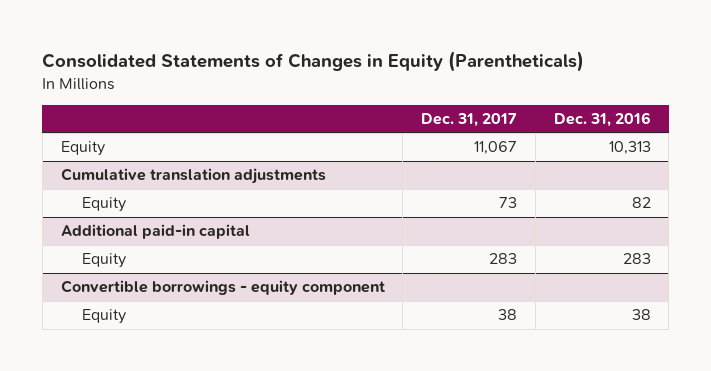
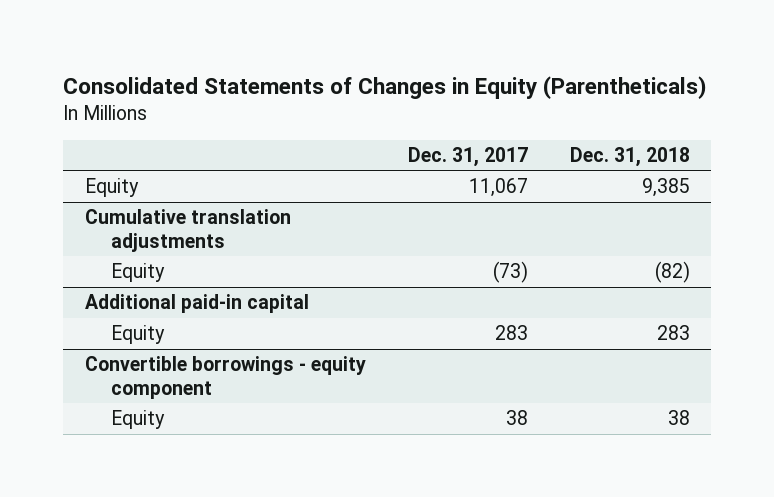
- | Dec. 31, 2017 | Dec. 31, 2016
+ | Dec. 31, 2017 | Dec. 31, 2018
@ Cumulative translation adjustments
- Equity | 73 | 82
+ Equity | (73) | (82)

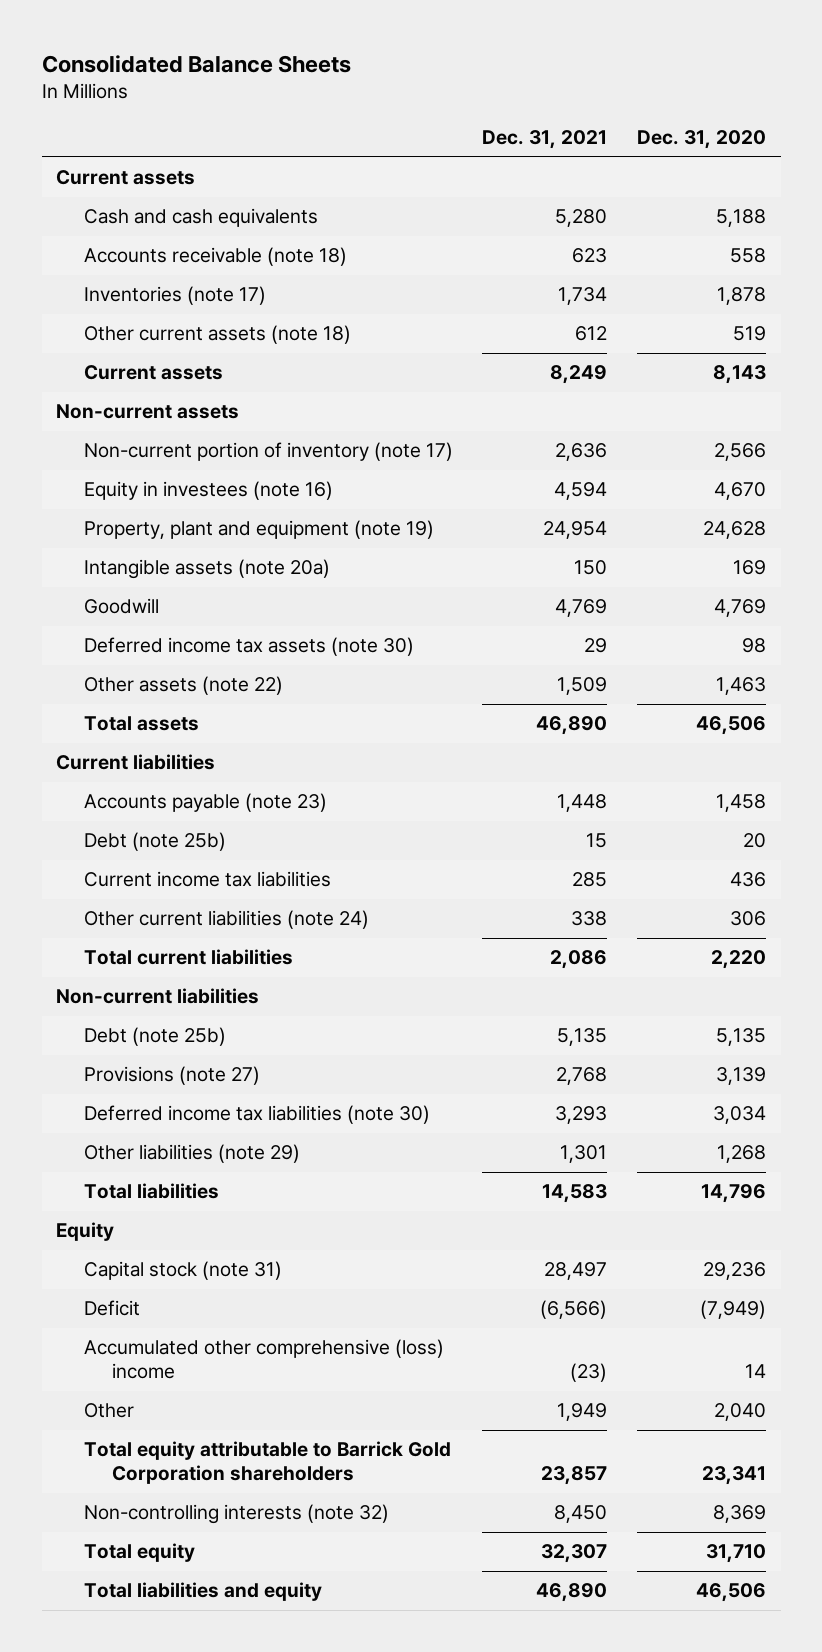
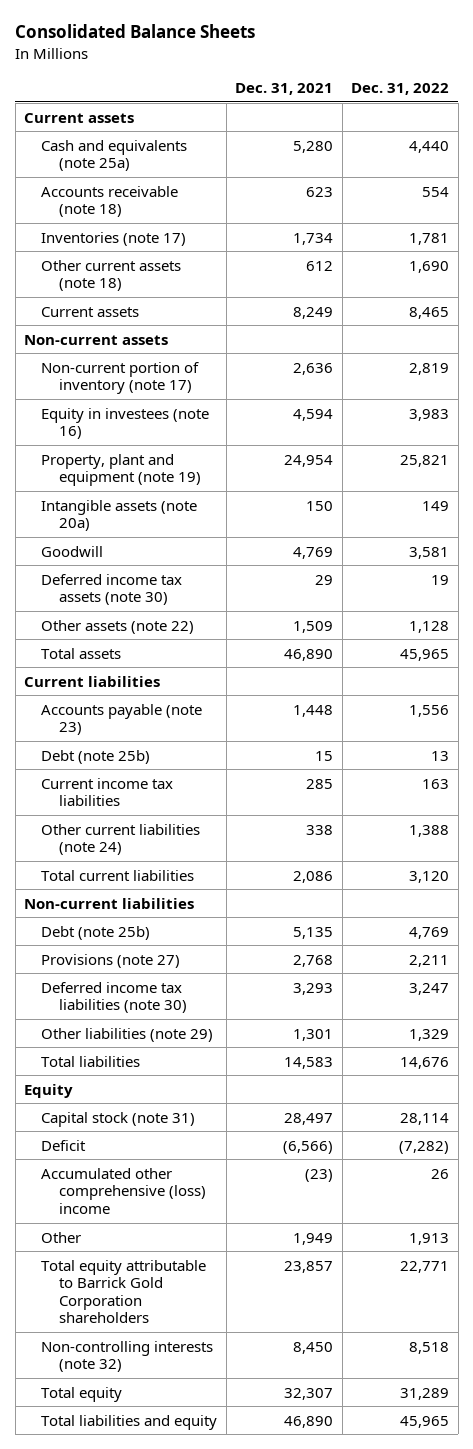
- | Dec. 31, 2021 | Dec. 31, 2020
+ | Dec. 31, 2021 | Dec. 31, 2022
- Cash and cash equivalents | 5,280 | 5,188
+ Cash and equivalents (note 25a) | 5,280 | 4,440

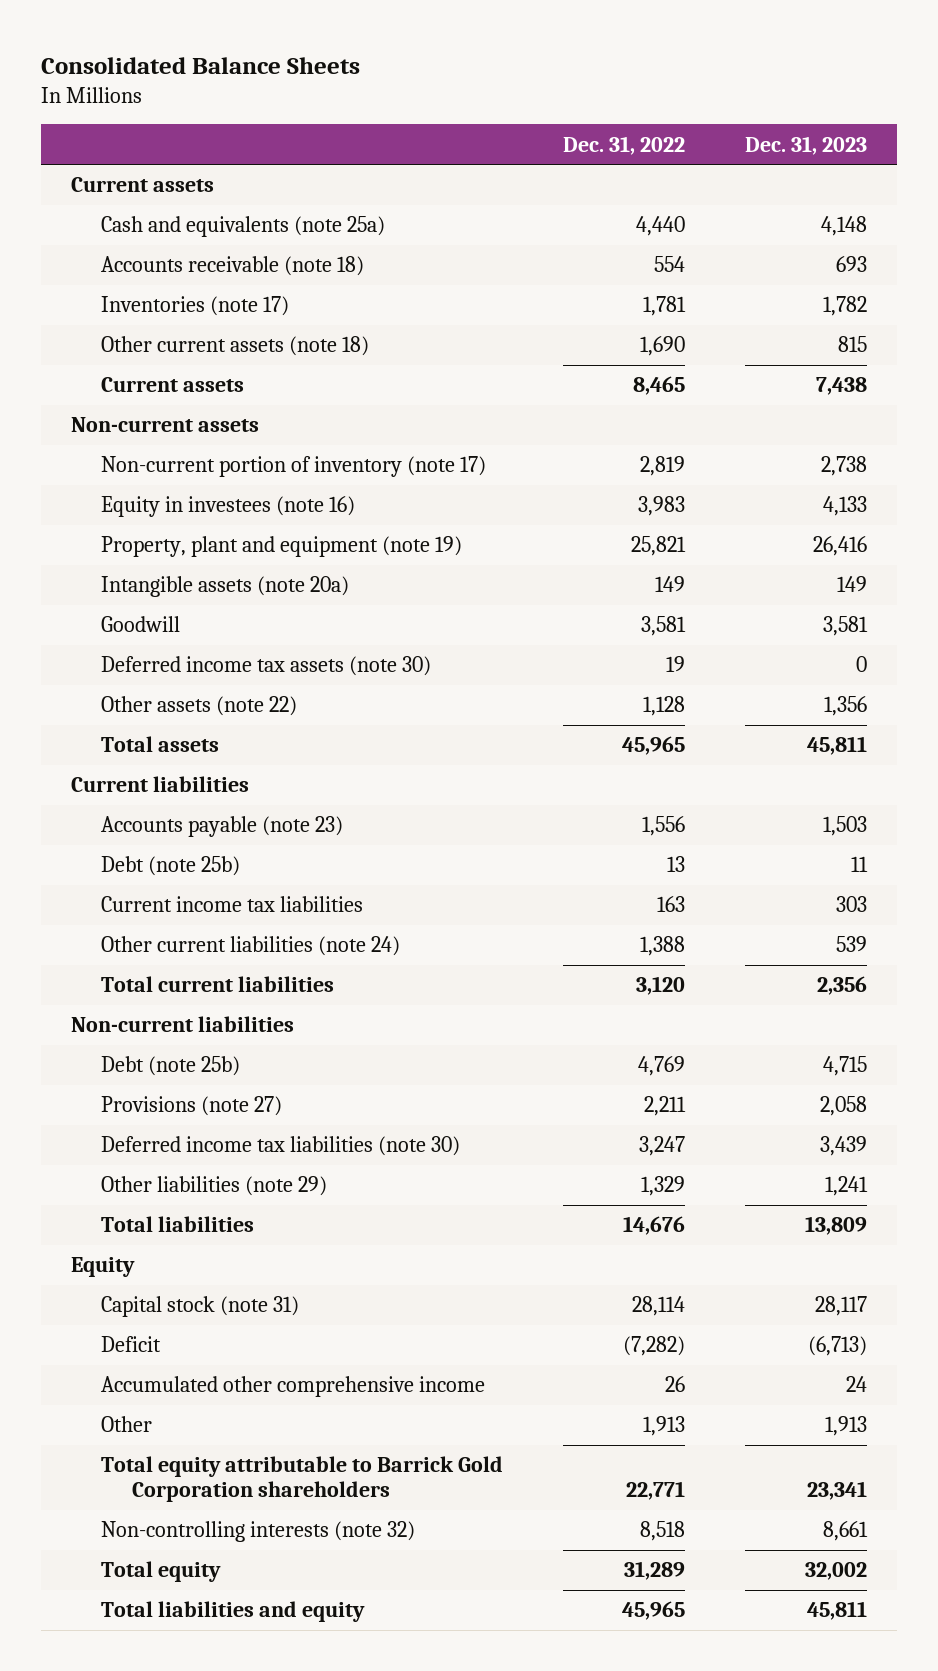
- | Dec. 31, 2021 | Dec. 31, 2022
+ | Dec. 31, 2022 | Dec. 31, 2023
- Accumulated other comprehensive (loss) income | (23) | 26
+ Accumulated other comprehensive income | 26 | 24

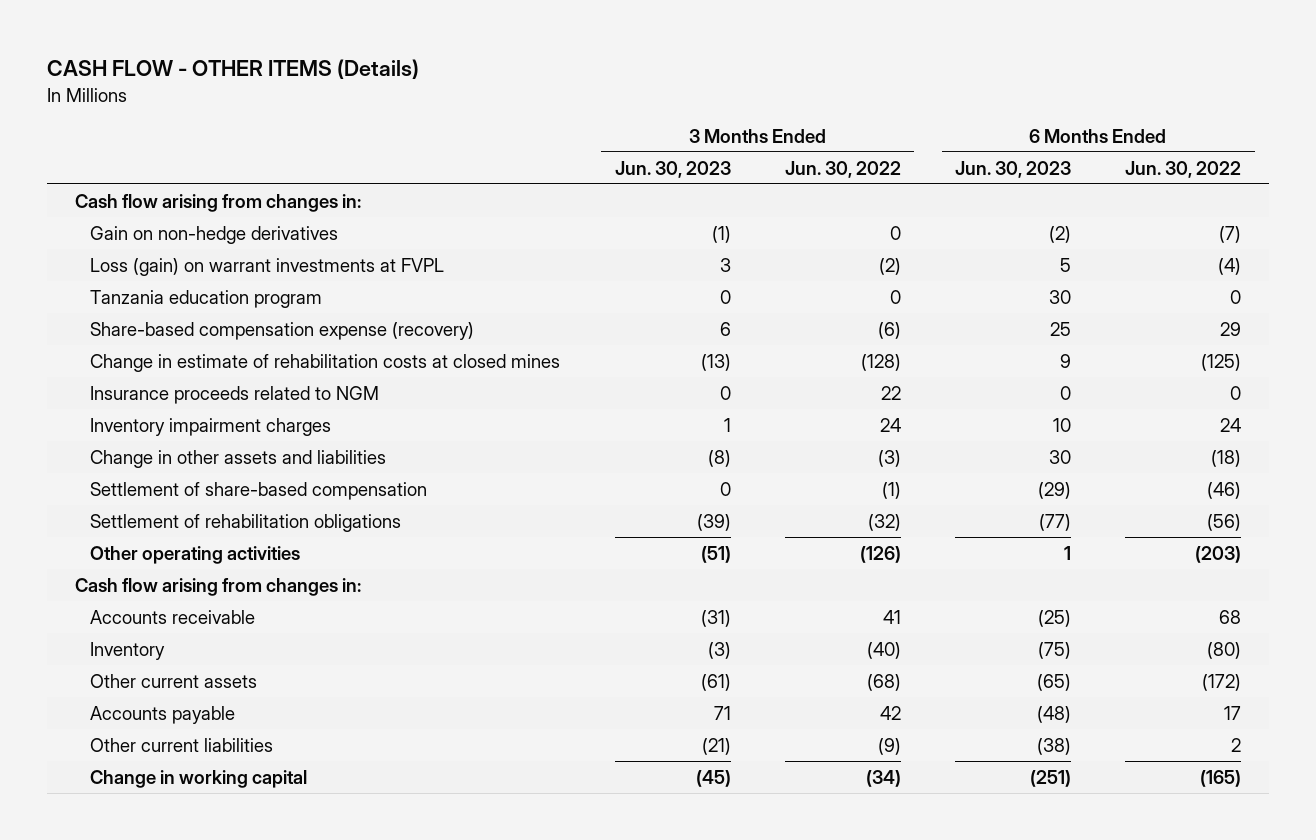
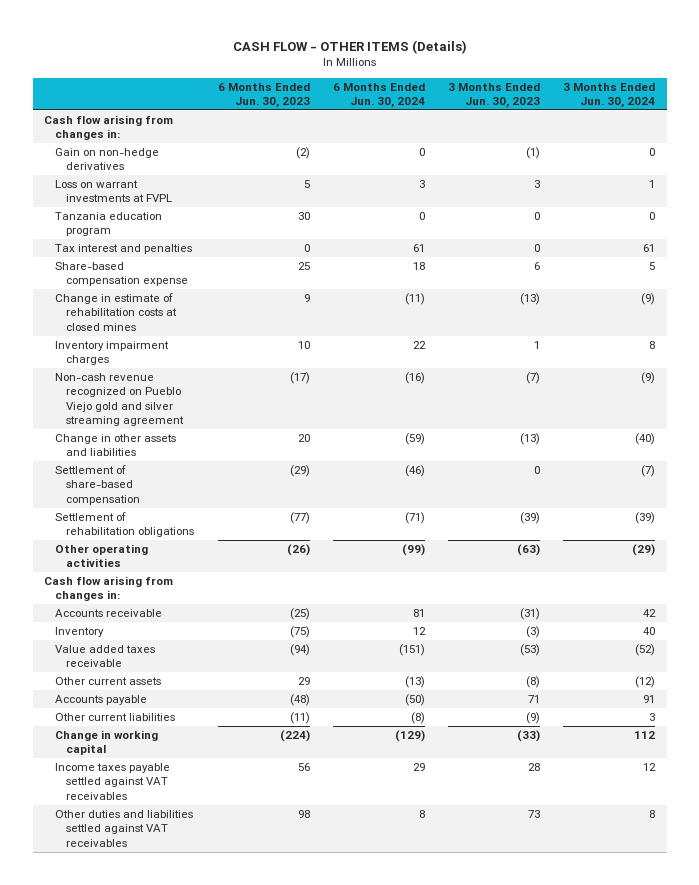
- | 3 Months Ended Jun. 30, 2023 | 3 Months Ended Jun. 30, 2022 | 6 Months Ended Jun. 30, 2023 | 6 Months Ended Jun. 30, 2022
+ | 6 Months Ended Jun. 30, 2023 | 6 Months Ended Jun. 30, 2024 | 3 Months Ended Jun. 30, 2023 | 3 Months Ended Jun. 30, 2024
- Loss (gain) on warrant investments at FVPL | 3 | (2) | 5 | (4)
+ Loss on warrant investments at FVPL | 5 | 3 | 3 | 1
- Share-based compensation expense (recovery) | 6 | (6) | 25 | 29
+ Tax interest and penalties | 0 | 61 | 0 | 61
+ Share-based compensation expense | 25 | 18 | 6 | 5
- Insurance proceeds related to NGM | 0 | 22 | 0 | 0
- Change in other assets and liabilities | (8) | (3) | 30 | (18)
+ Non-cash revenue recognized on Pueblo Viejo gold and silver streaming agreement | (17) | (16) | (7) | (9)
+ Change in other assets and liabilities | 20 | (59) | (13) | (40)
- Other operating activities | (51) | (126) | 1 | (203)
+ Other operating activities | (26) | (99) | (63) | (29)
- Other current assets | (61) | (68) | (65) | (172)
+ Value added taxes receivable | (94) | (151) | (53) | (52)
+ Other current assets | 29 | (13) | (8) | (12)
- Other current liabilities | (21) | (9) | (38) | 2
- Change in working capital | (45) | (34) | (251) | (165)
+ Other current liabilities | (11) | (8) | (9) | 3
+ Change in working capital | (224) | (129) | (33) | 112
+ Income taxes payable settled against VAT receivables | 56 | 29 | 28 | 12
+ Other duties and liabilities settled against VAT receivables | 98 | 8 | 73 | 8

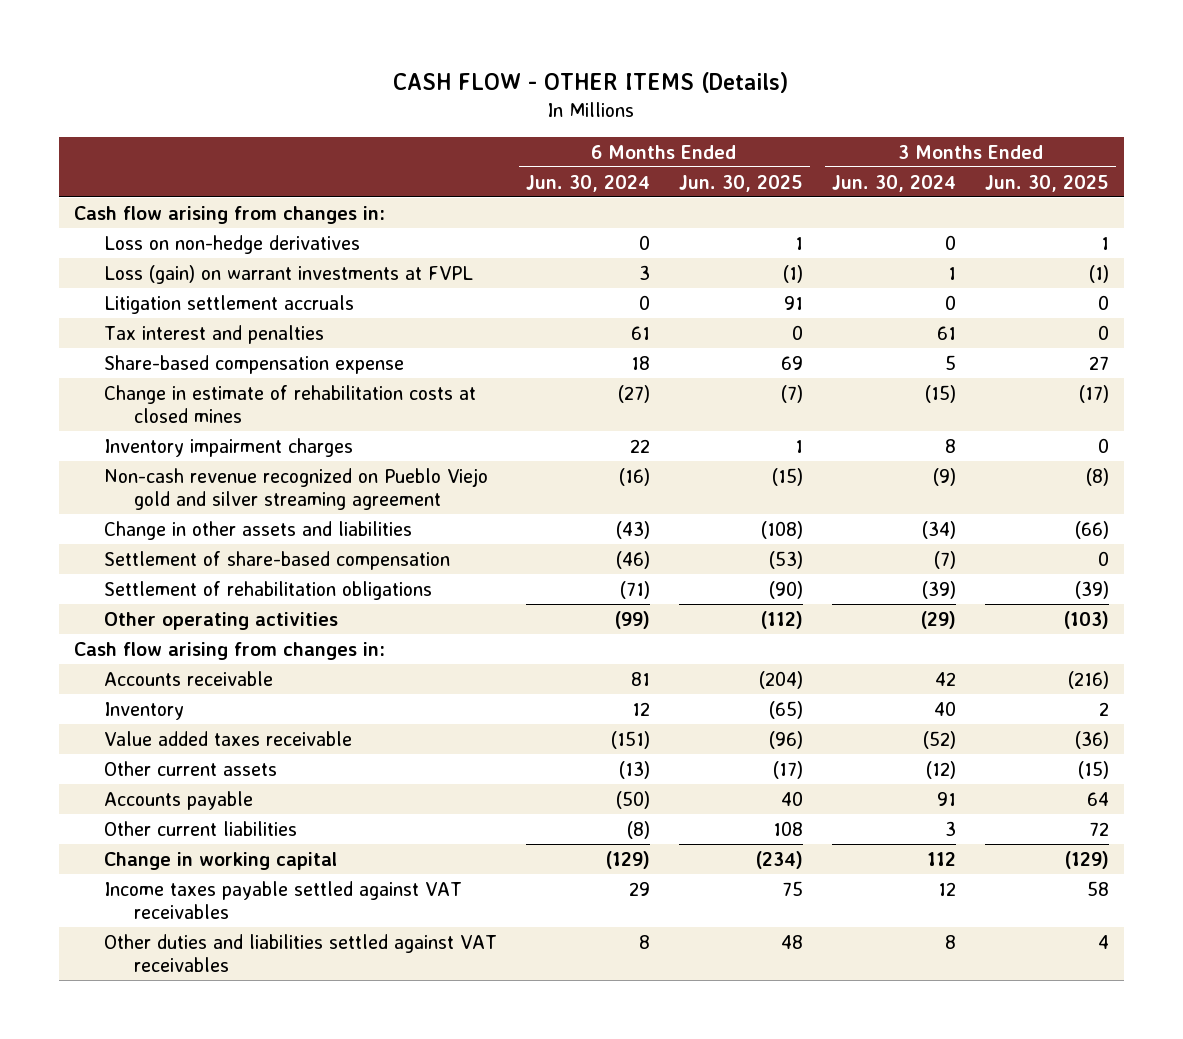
- | 6 Months Ended Jun. 30, 2023 | 6 Months Ended Jun. 30, 2024 | 3 Months Ended Jun. 30, 2023 | 3 Months Ended Jun. 30, 2024
+ | 6 Months Ended Jun. 30, 2024 | 6 Months Ended Jun. 30, 2025 | 3 Months Ended Jun. 30, 2024 | 3 Months Ended Jun. 30, 2025
- Gain on non-hedge derivatives | (2) | 0 | (1) | 0
- Loss on warrant investments at FVPL | 5 | 3 | 3 | 1
- Tanzania education program | 30 | 0 | 0 | 0
+ Loss on non-hedge derivatives | 0 | 1 | 0 | 1
+ Loss (gain) on warrant investments at FVPL | 3 | (1) | 1 | (1)
+ Litigation settlement accruals | 0 | 91 | 0 | 0
- Change in estimate of rehabilitation costs at closed mines | 9 | (11) | (13) | (9)
+ Change in estimate of rehabilitation costs at closed mines | (27) | (7) | (15) | (17)
- Change in other assets and liabilities | 20 | (59) | (13) | (40)
+ Change in other assets and liabilities | (43) | (108) | (34) | (66)

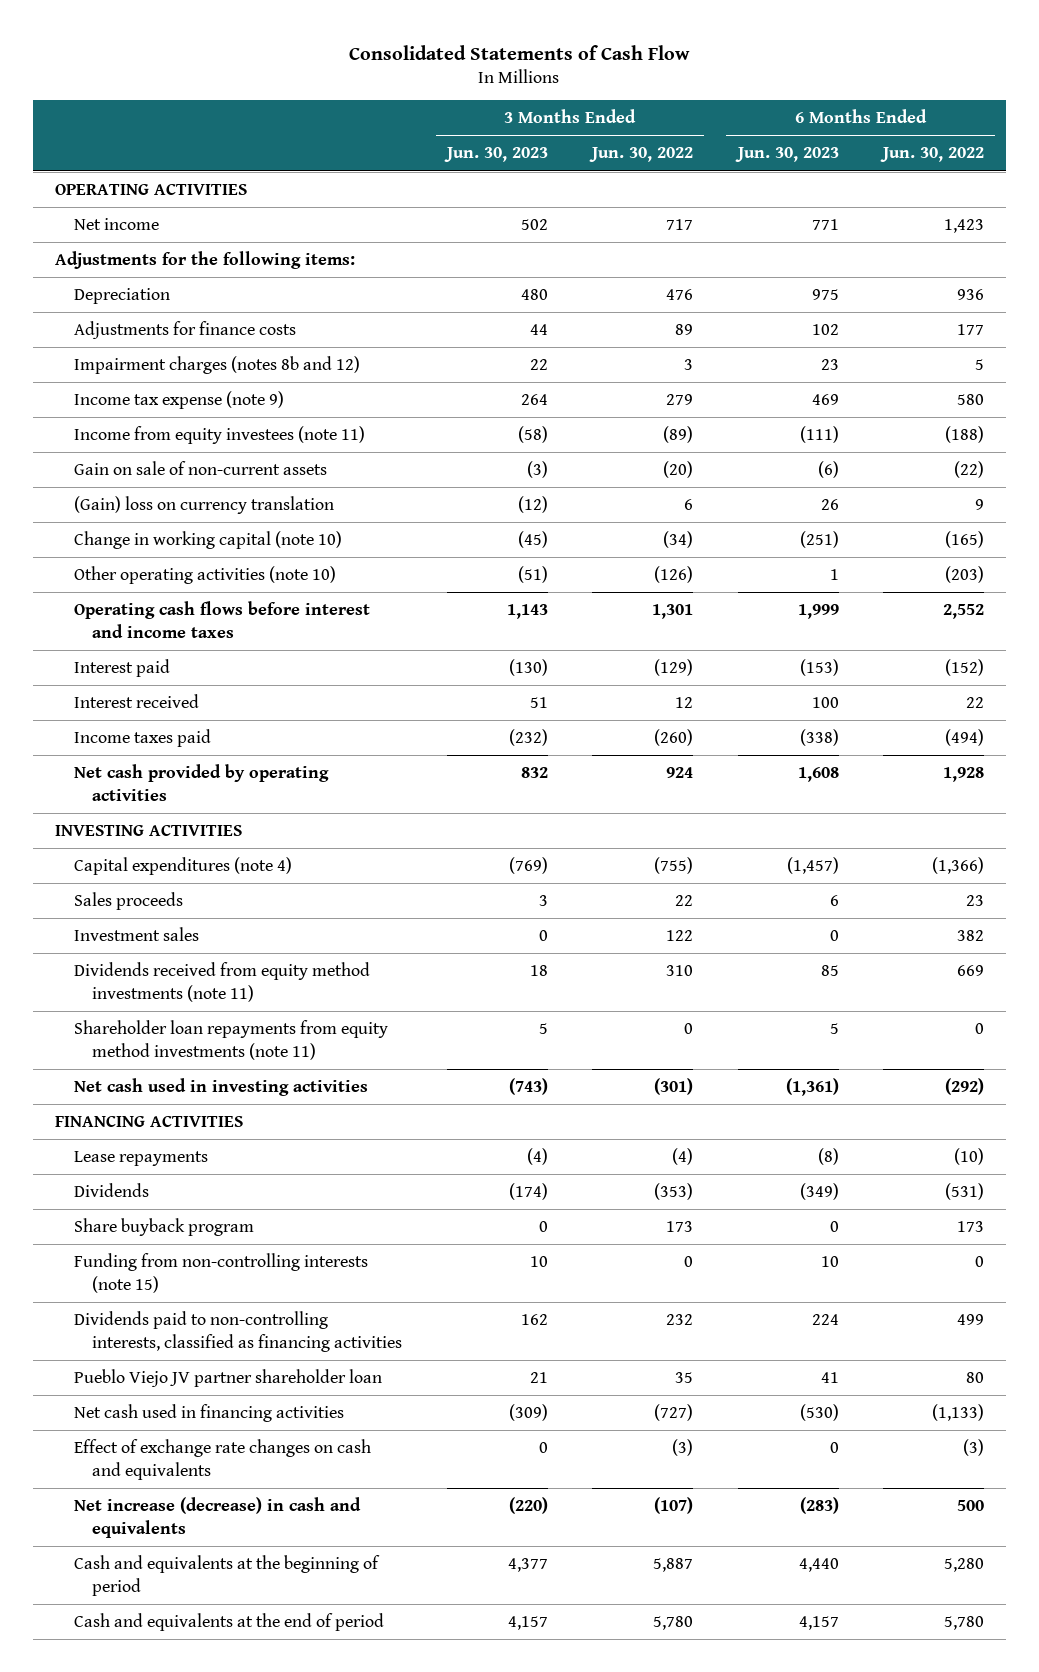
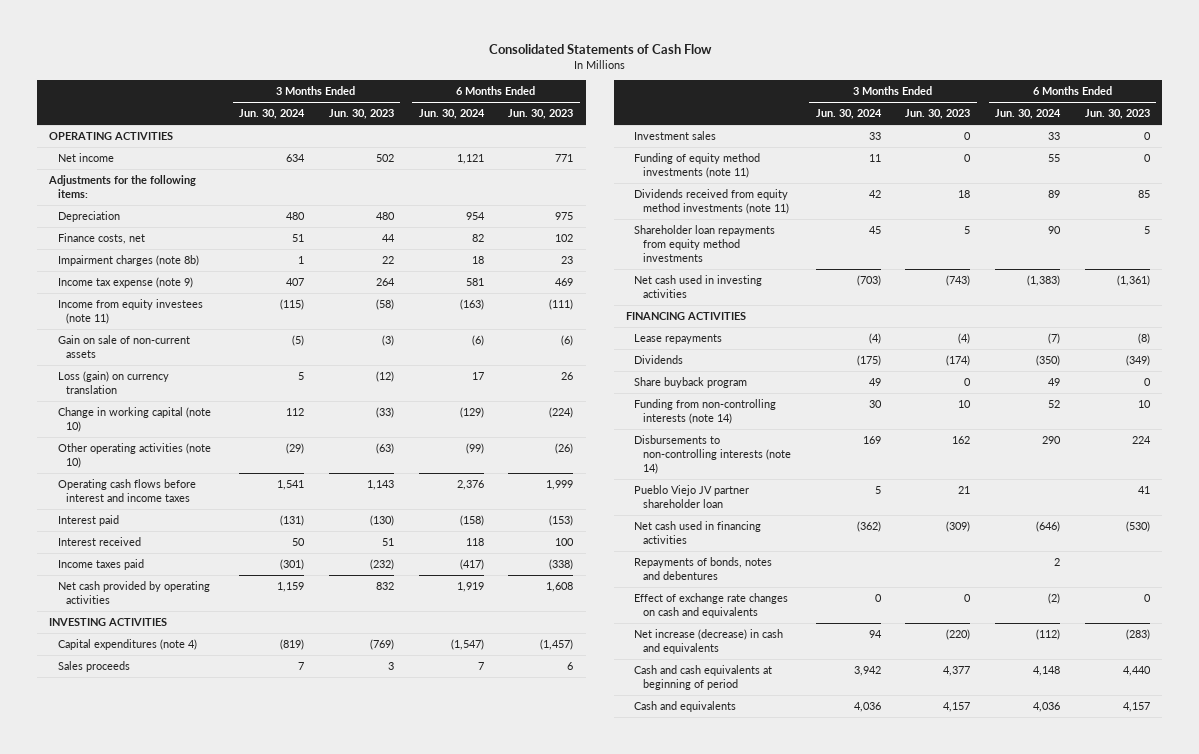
- | 3 Months Ended Jun. 30, 2023 | 3 Months Ended Jun. 30, 2022 | 6 Months Ended Jun. 30, 2023 | 6 Months Ended Jun. 30, 2022
+ | 3 Months Ended Jun. 30, 2024 | 3 Months Ended Jun. 30, 2023 | 6 Months Ended Jun. 30, 2024 | 6 Months Ended Jun. 30, 2023
- Adjustments for finance costs | 44 | 89 | 102 | 177
- Impairment charges (notes 8b and 12) | 22 | 3 | 23 | 5
+ Finance costs, net | 51 | 44 | 82 | 102
+ Impairment charges (note 8b) | 1 | 22 | 18 | 23
- (Gain) loss on currency translation | (12) | 6 | 26 | 9
- Change in working capital (note 10) | (45) | (34) | (251) | (165)
- Other operating activities (note 10) | (51) | (126) | 1 | (203)
+ Loss (gain) on currency translation | 5 | (12) | 17 | 26
+ Change in working capital (note 10) | 112 | (33) | (129) | (224)
+ Other operating activities (note 10) | (29) | (63) | (99) | (26)
+ Funding of equity method investments (note 11) | 11 | 0 | 55 | 0
- Shareholder loan repayments from equity method investments (note 11) | 5 | 0 | 5 | 0
+ Shareholder loan repayments from equity method investments | 45 | 5 | 90 | 5
- Funding from non-controlling interests (note 15) | 10 | 0 | 10 | 0
- Dividends paid to non-controlling interests, classified as financing activities | 162 | 232 | 224 | 499
+ Funding from non-controlling interests (note 14) | 30 | 10 | 52 | 10
+ Disbursements to non-controlling interests (note 14) | 169 | 162 | 290 | 224
+ Repayments of bonds, notes and debentures | | | 2 |
- Cash and equivalents at the beginning of period | 4,377 | 5,887 | 4,440 | 5,280
- Cash and equivalents at the end of period | 4,157 | 5,780 | 4,157 | 5,780
+ Cash and cash equivalents at beginning of period | 3,942 | 4,377 | 4,148 | 4,440
+ Cash and equivalents | 4,036 | 4,157 | 4,036 | 4,157

